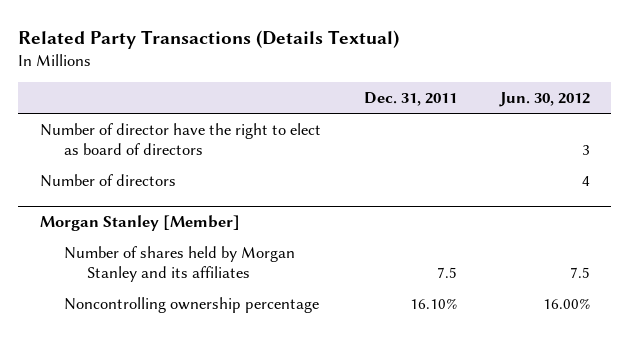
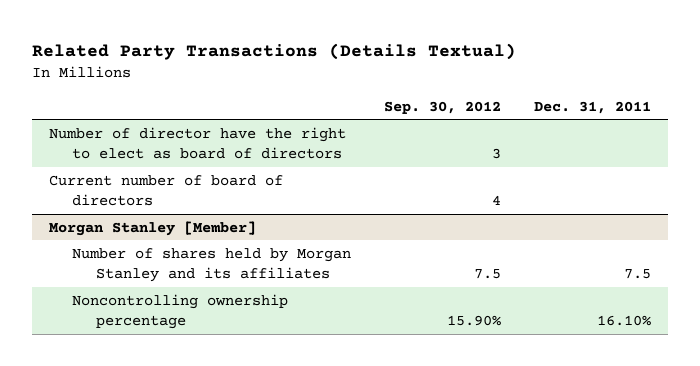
- | Dec. 31, 2011 | Jun. 30, 2012
+ | Sep. 30, 2012 | Dec. 31, 2011
- Number of directors | | 4
+ Current number of board of directors | 4 |

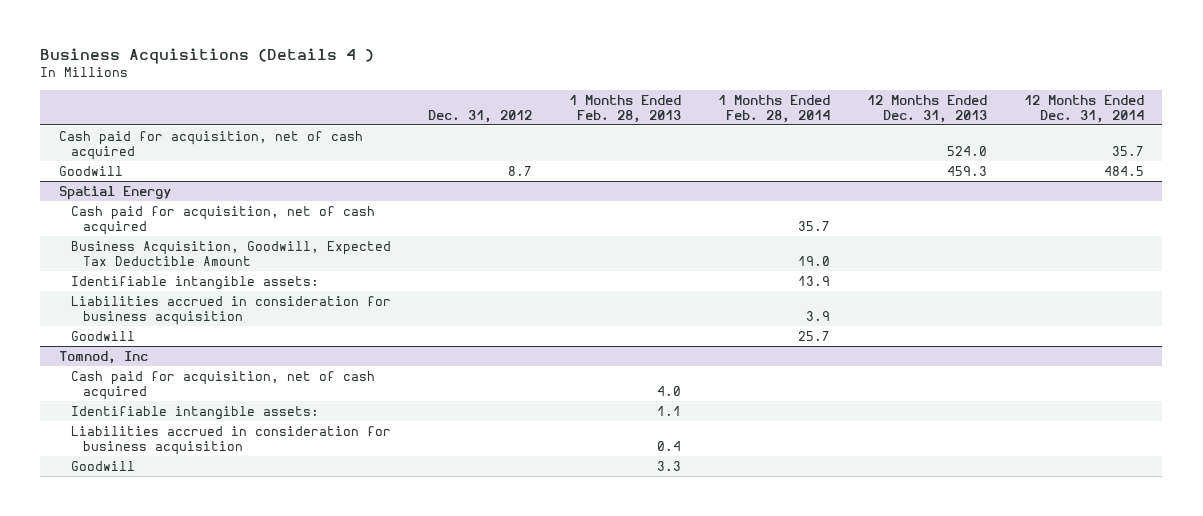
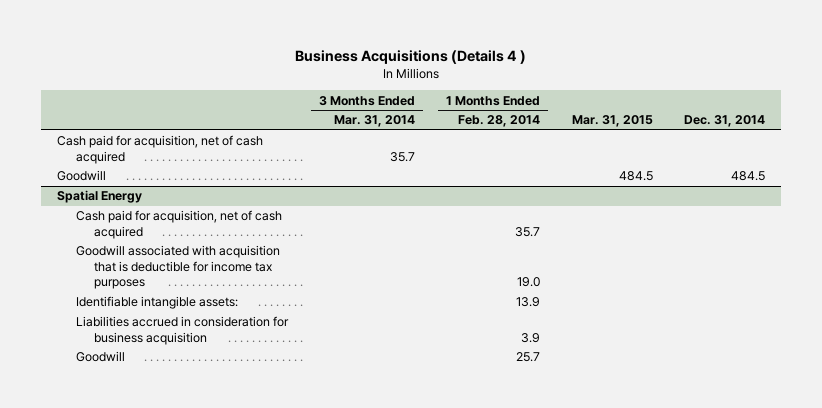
- | Dec. 31, 2012 | 1 Months Ended Feb. 28, 2013 | 1 Months Ended Feb. 28, 2014 | 12 Months Ended Dec. 31, 2013 | 12 Months Ended Dec. 31, 2014
+ | 3 Months Ended Mar. 31, 2014 | 1 Months Ended Feb. 28, 2014 | Mar. 31, 2015 | Dec. 31, 2014
@ Spatial Energy
- Business Acquisition, Goodwill, Expected Tax Deductible Amount | | | 19.0 | |
+ Goodwill associated with acquisition that is deductible for income tax purposes | | 19.0 | |
- Tomnod, Inc
- Cash paid for acquisition, net of cash acquired | | 4.0 | | |
- Identifiable intangible assets: | | 1.1 | | |
- Liabilities accrued in consideration for business acquisition | | 0.4 | | |
- Goodwill | | 3.3 | | |

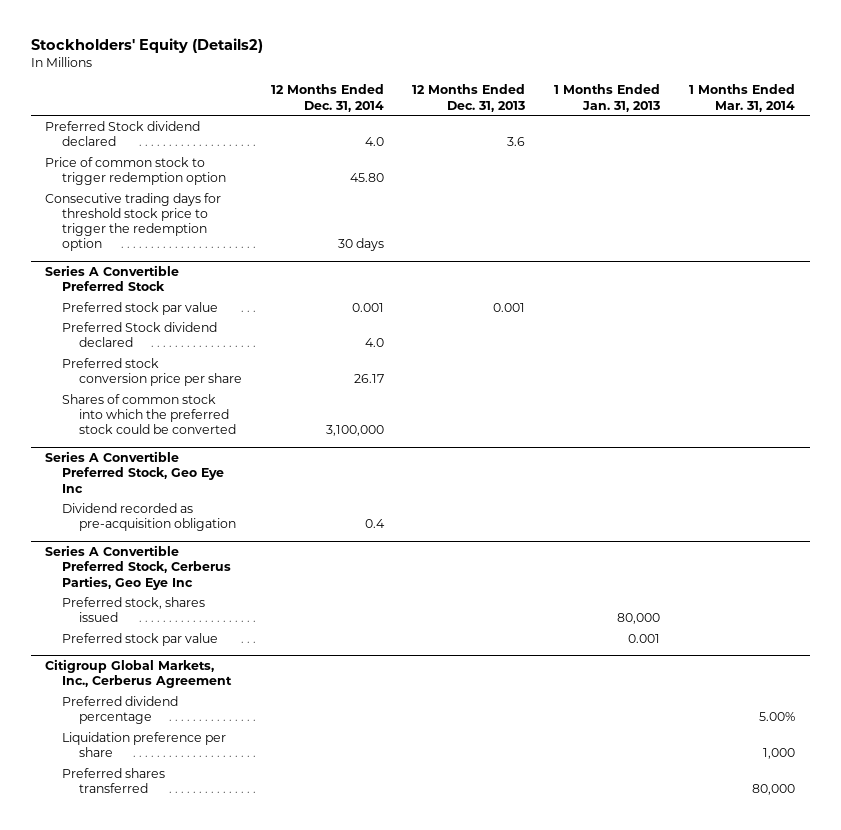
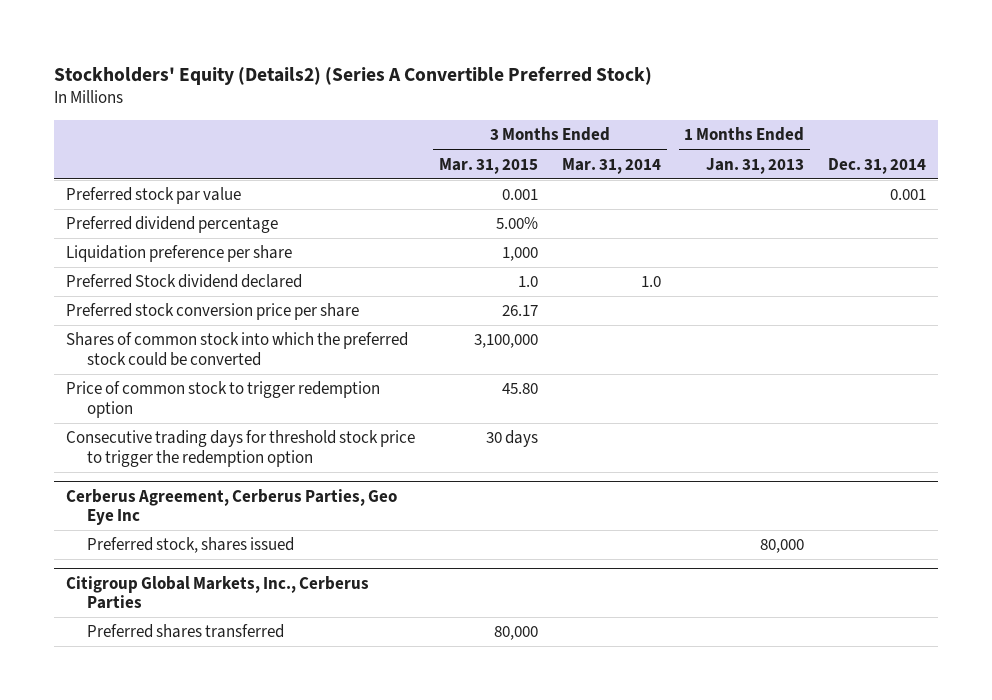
- Stockholders' Equity (Details2)
+ Stockholders' Equity (Details2) (Series A Convertible Preferred Stock)
- | 12 Months Ended Dec. 31, 2014 | 12 Months Ended Dec. 31, 2013 | 1 Months Ended Jan. 31, 2013 | 1 Months Ended Mar. 31, 2014
+ | 3 Months Ended Mar. 31, 2015 | 3 Months Ended Mar. 31, 2014 | 1 Months Ended Jan. 31, 2013 | Dec. 31, 2014
+ Preferred stock par value | 0.001 | | | 0.001
+ Preferred dividend percentage | 5.00% | | |
+ Liquidation preference per share | 1,000 | | |
+ Preferred stock conversion price per share | 26.17 | | |
+ Shares of common stock into which the preferred stock could be converted | 3,100,000 | | |
- Series A Convertible Preferred Stock
- Preferred stock par value | 0.001 | 0.001 | |
- Preferred Stock dividend declared | 4.0 | | |
- Preferred stock conversion price per share | 26.17 | | |
- Shares of common stock into which the preferred stock could be converted | 3,100,000 | | |
- Series A Convertible Preferred Stock, Geo Eye Inc
- Dividend recorded as pre-acquisition obligation | 0.4 | | |
- Series A Convertible Preferred Stock, Cerberus Parties, Geo Eye Inc
+ Cerberus Agreement, Cerberus Parties, Geo Eye Inc
- Preferred stock par value | | | 0.001 |
- Citigroup Global Markets, Inc., Cerberus Agreement
- Preferred dividend percentage | | | | 5.00%
- Liquidation preference per share | | | | 1,000
+ Citigroup Global Markets, Inc., Cerberus Parties

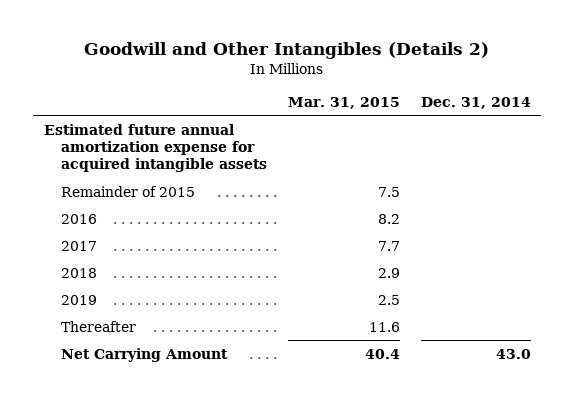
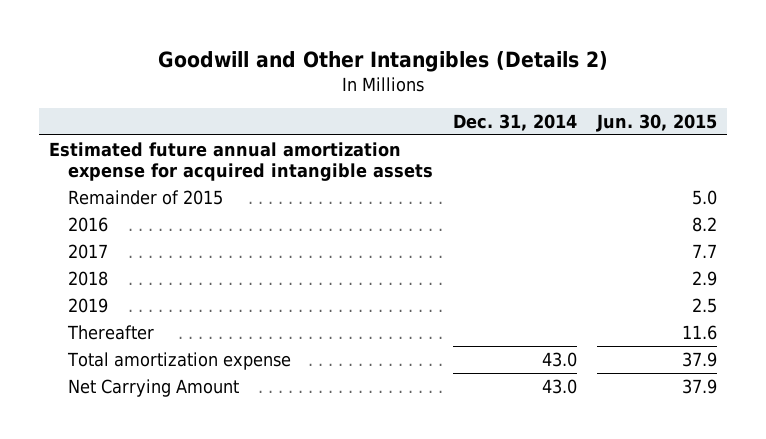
- | Mar. 31, 2015 | Dec. 31, 2014
+ | Dec. 31, 2014 | Jun. 30, 2015
+ Total amortization expense | 43.0 | 37.9

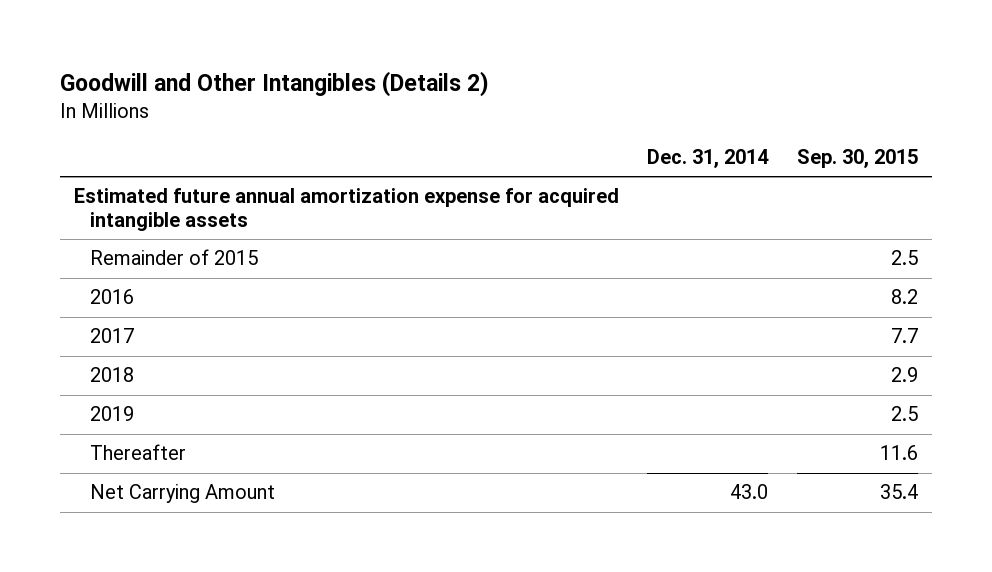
- | Dec. 31, 2014 | Jun. 30, 2015
+ | Dec. 31, 2014 | Sep. 30, 2015
- Total amortization expense | 43.0 | 37.9

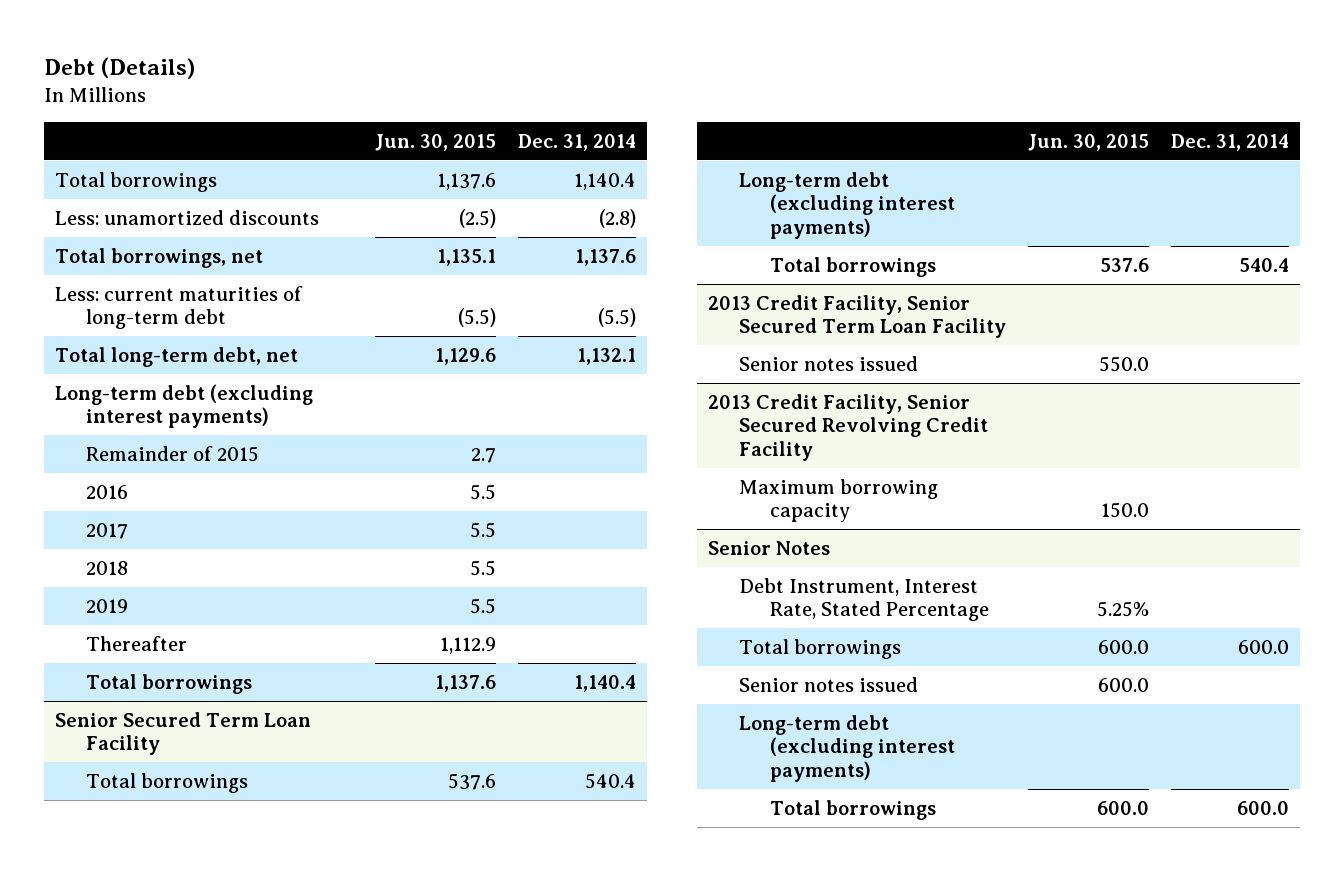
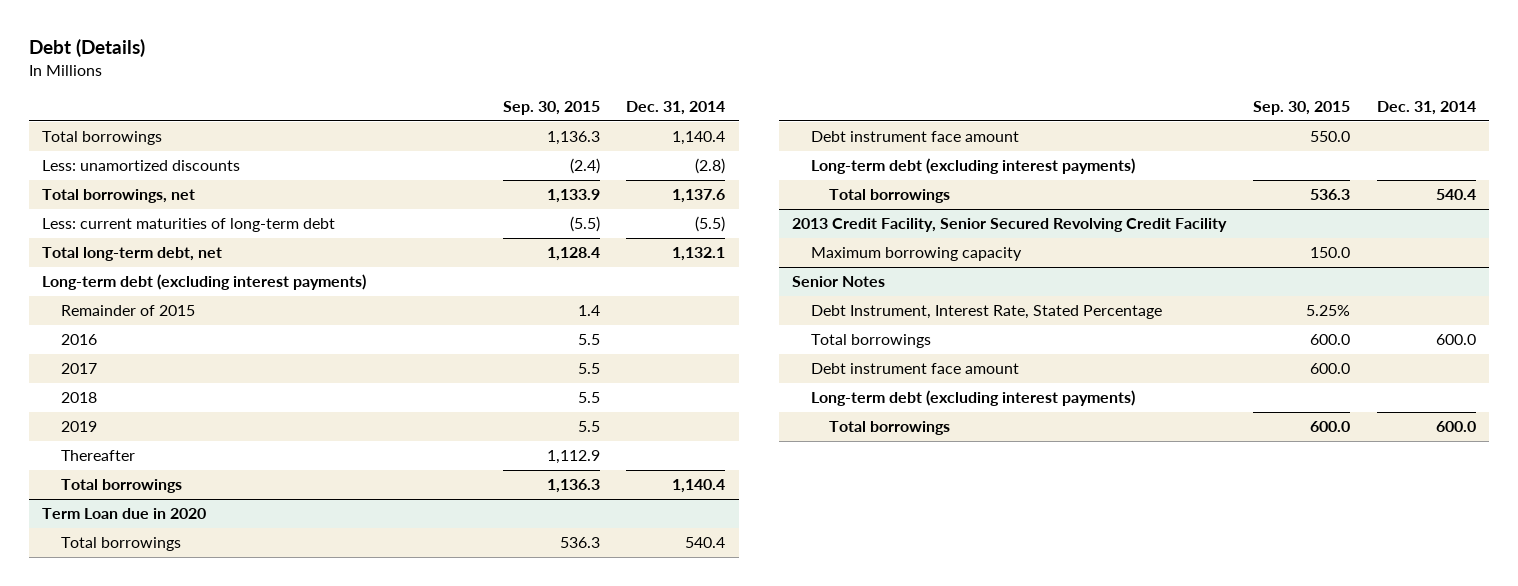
- | Jun. 30, 2015 | Dec. 31, 2014
+ | Sep. 30, 2015 | Dec. 31, 2014
- Senior Secured Term Loan Facility
+ Term Loan due in 2020
+ Debt instrument face amount | 550.0 |
- 2013 Credit Facility, Senior Secured Term Loan Facility
- Senior notes issued | 550.0 |
@ Senior Notes
- Senior notes issued | 600.0 |
+ Debt instrument face amount | 600.0 |

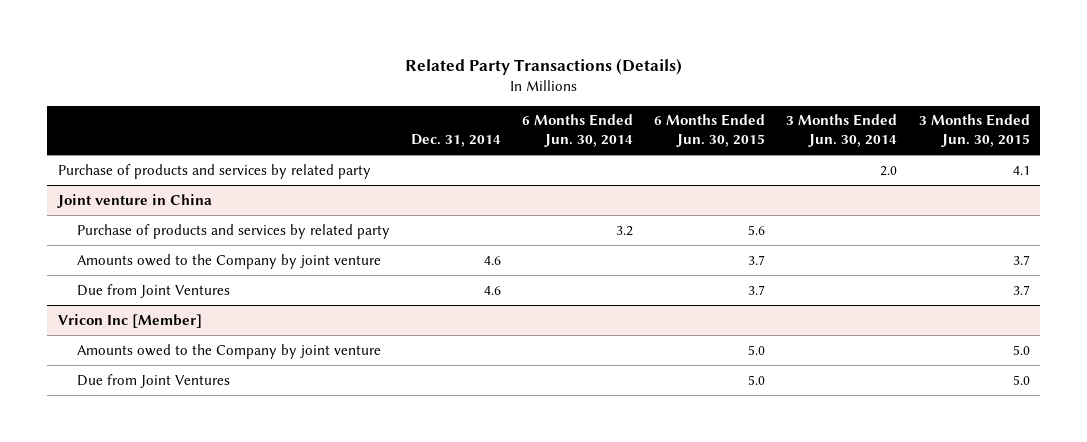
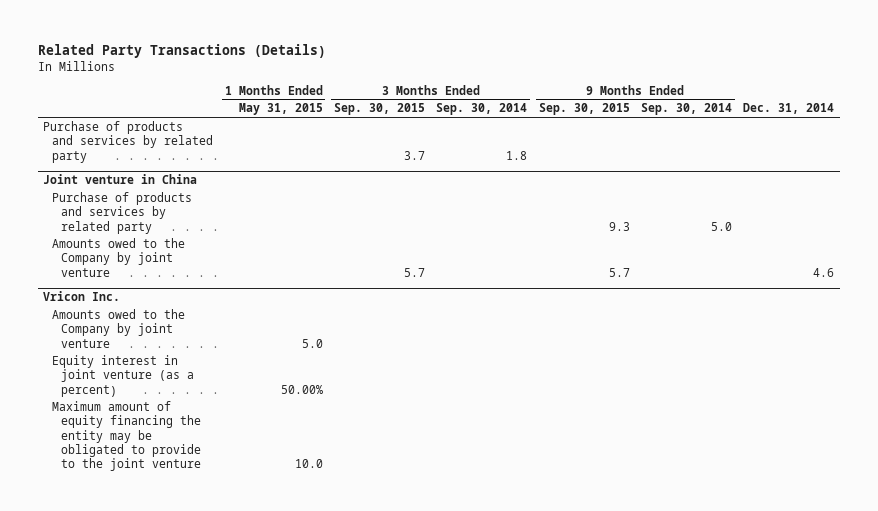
- | Dec. 31, 2014 | 6 Months Ended Jun. 30, 2014 | 6 Months Ended Jun. 30, 2015 | 3 Months Ended Jun. 30, 2014 | 3 Months Ended Jun. 30, 2015
+ | 1 Months Ended May 31, 2015 | 3 Months Ended Sep. 30, 2015 | 3 Months Ended Sep. 30, 2014 | 9 Months Ended Sep. 30, 2015 | 9 Months Ended Sep. 30, 2014 | Dec. 31, 2014
@ Joint venture in China
- Due from Joint Ventures | 4.6 | | 3.7 | | 3.7
- Vricon Inc [Member]
+ Vricon Inc.
- Due from Joint Ventures | | | 5.0 | | 5.0
+ Equity interest in joint venture (as a percent) | 50.00% | | | | |
+ Maximum amount of equity financing the entity may be obligated to provide to the joint venture | 10.0 | | | | |

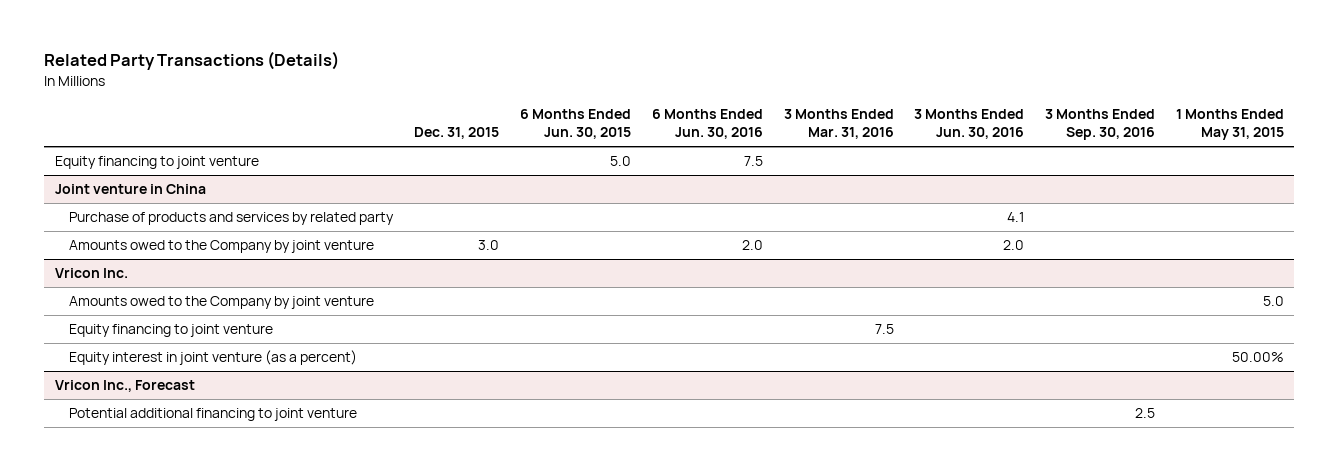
- | 1 Months Ended May 31, 2015 | 3 Months Ended Sep. 30, 2015 | 3 Months Ended Sep. 30, 2014 | 9 Months Ended Sep. 30, 2015 | 9 Months Ended Sep. 30, 2014 | Dec. 31, 2014
+ | Dec. 31, 2015 | 6 Months Ended Jun. 30, 2015 | 6 Months Ended Jun. 30, 2016 | 3 Months Ended Mar. 31, 2016 | 3 Months Ended Jun. 30, 2016 | 3 Months Ended Sep. 30, 2016 | 1 Months Ended May 31, 2015
- Purchase of products and services by related party | | 3.7 | 1.8 | | |
+ Equity financing to joint venture | | 5.0 | 7.5 | | | |
@ Vricon Inc.
+ Equity financing to joint venture | | | | 7.5 | | |
- Maximum amount of equity financing the entity may be obligated to provide to the joint venture | 10.0 | | | | |
+ Vricon Inc., Forecast
+ Potential additional financing to joint venture | | | | | | 2.5 |

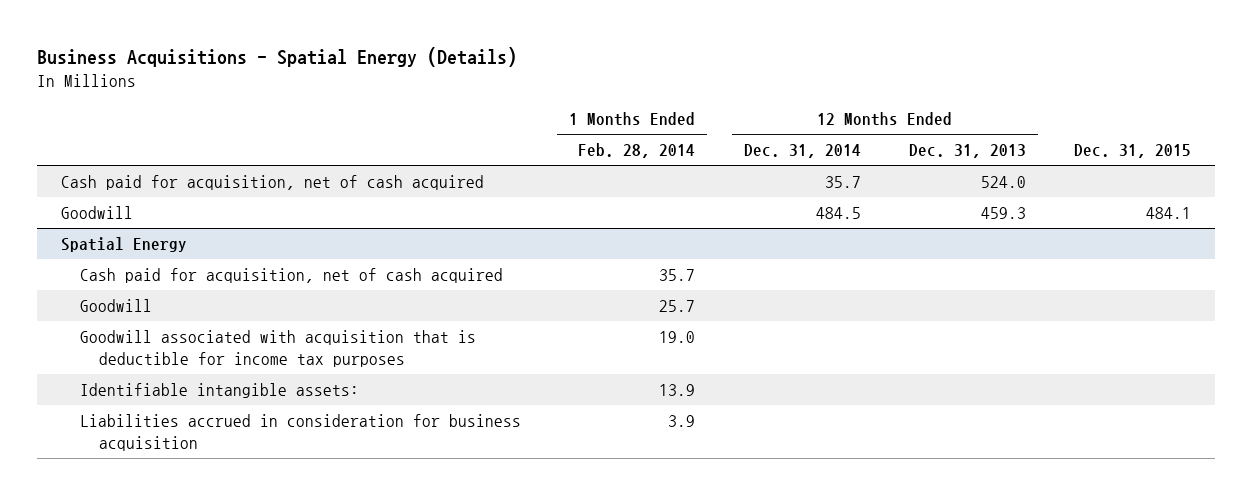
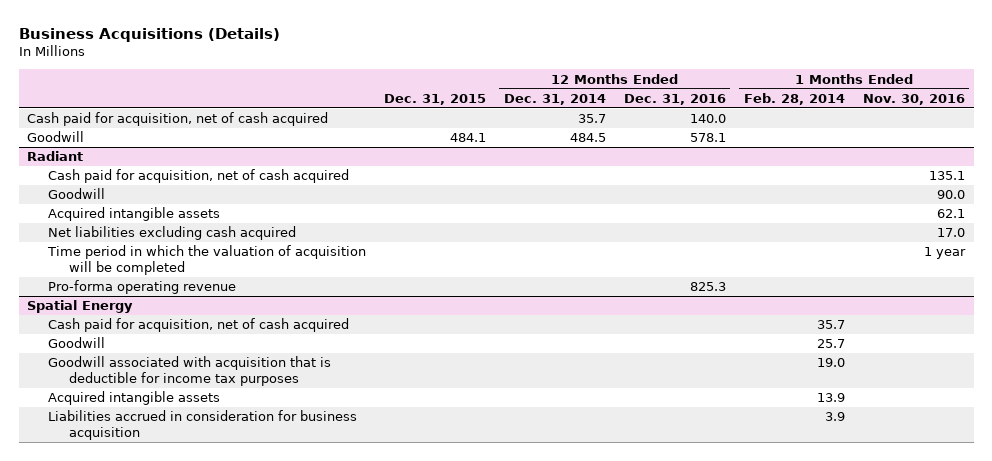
- Business Acquisitions - Spatial Energy (Details)
+ Business Acquisitions (Details)
- | 1 Months Ended Feb. 28, 2014 | 12 Months Ended Dec. 31, 2014 | 12 Months Ended Dec. 31, 2013 | Dec. 31, 2015
+ | Dec. 31, 2015 | 12 Months Ended Dec. 31, 2014 | 12 Months Ended Dec. 31, 2016 | 1 Months Ended Feb. 28, 2014 | 1 Months Ended Nov. 30, 2016
+ Radiant
+ Cash paid for acquisition, net of cash acquired | | | | | 135.1
+ Goodwill | | | | | 90.0
+ Acquired intangible assets | | | | | 62.1
+ Net liabilities excluding cash acquired | | | | | 17.0
+ Time period in which the valuation of acquisition will be completed | | | | | 1 year
+ Pro-forma operating revenue | | | 825.3 | |
@ Spatial Energy
- Identifiable intangible assets: | 13.9 | | |
+ Acquired intangible assets | | | | 13.9 |

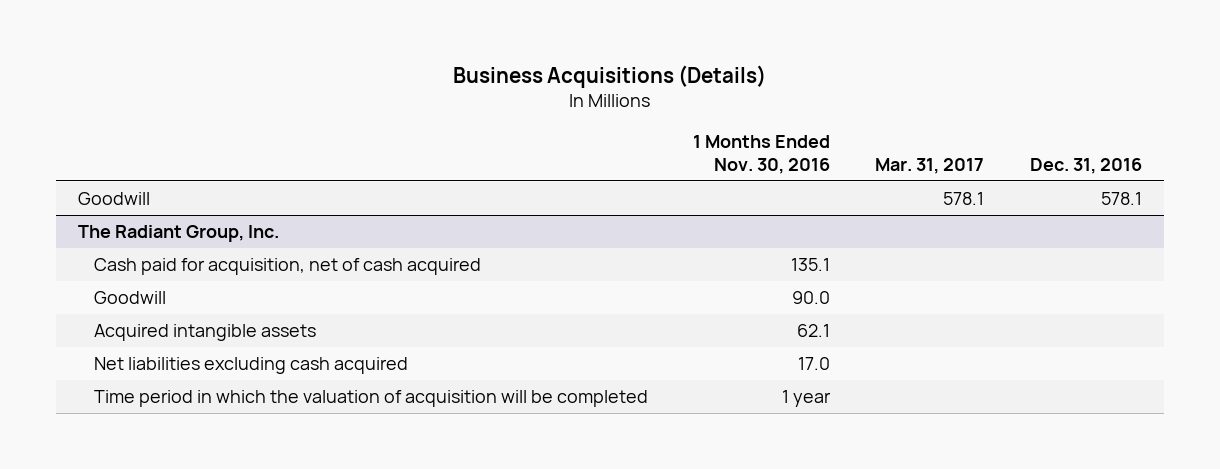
- | Dec. 31, 2015 | 12 Months Ended Dec. 31, 2014 | 12 Months Ended Dec. 31, 2016 | 1 Months Ended Feb. 28, 2014 | 1 Months Ended Nov. 30, 2016
+ | 1 Months Ended Nov. 30, 2016 | Mar. 31, 2017 | Dec. 31, 2016
- Cash paid for acquisition, net of cash acquired | | 35.7 | 140.0 | |
- Radiant
+ The Radiant Group, Inc.
- Pro-forma operating revenue | | | 825.3 | |
- Spatial Energy
- Cash paid for acquisition, net of cash acquired | | | | 35.7 |
- Goodwill | | | | 25.7 |
- Goodwill associated with acquisition that is deductible for income tax purposes | | | | 19.0 |
- Acquired intangible assets | | | | 13.9 |
- Liabilities accrued in consideration for business acquisition | | | | 3.9 |

